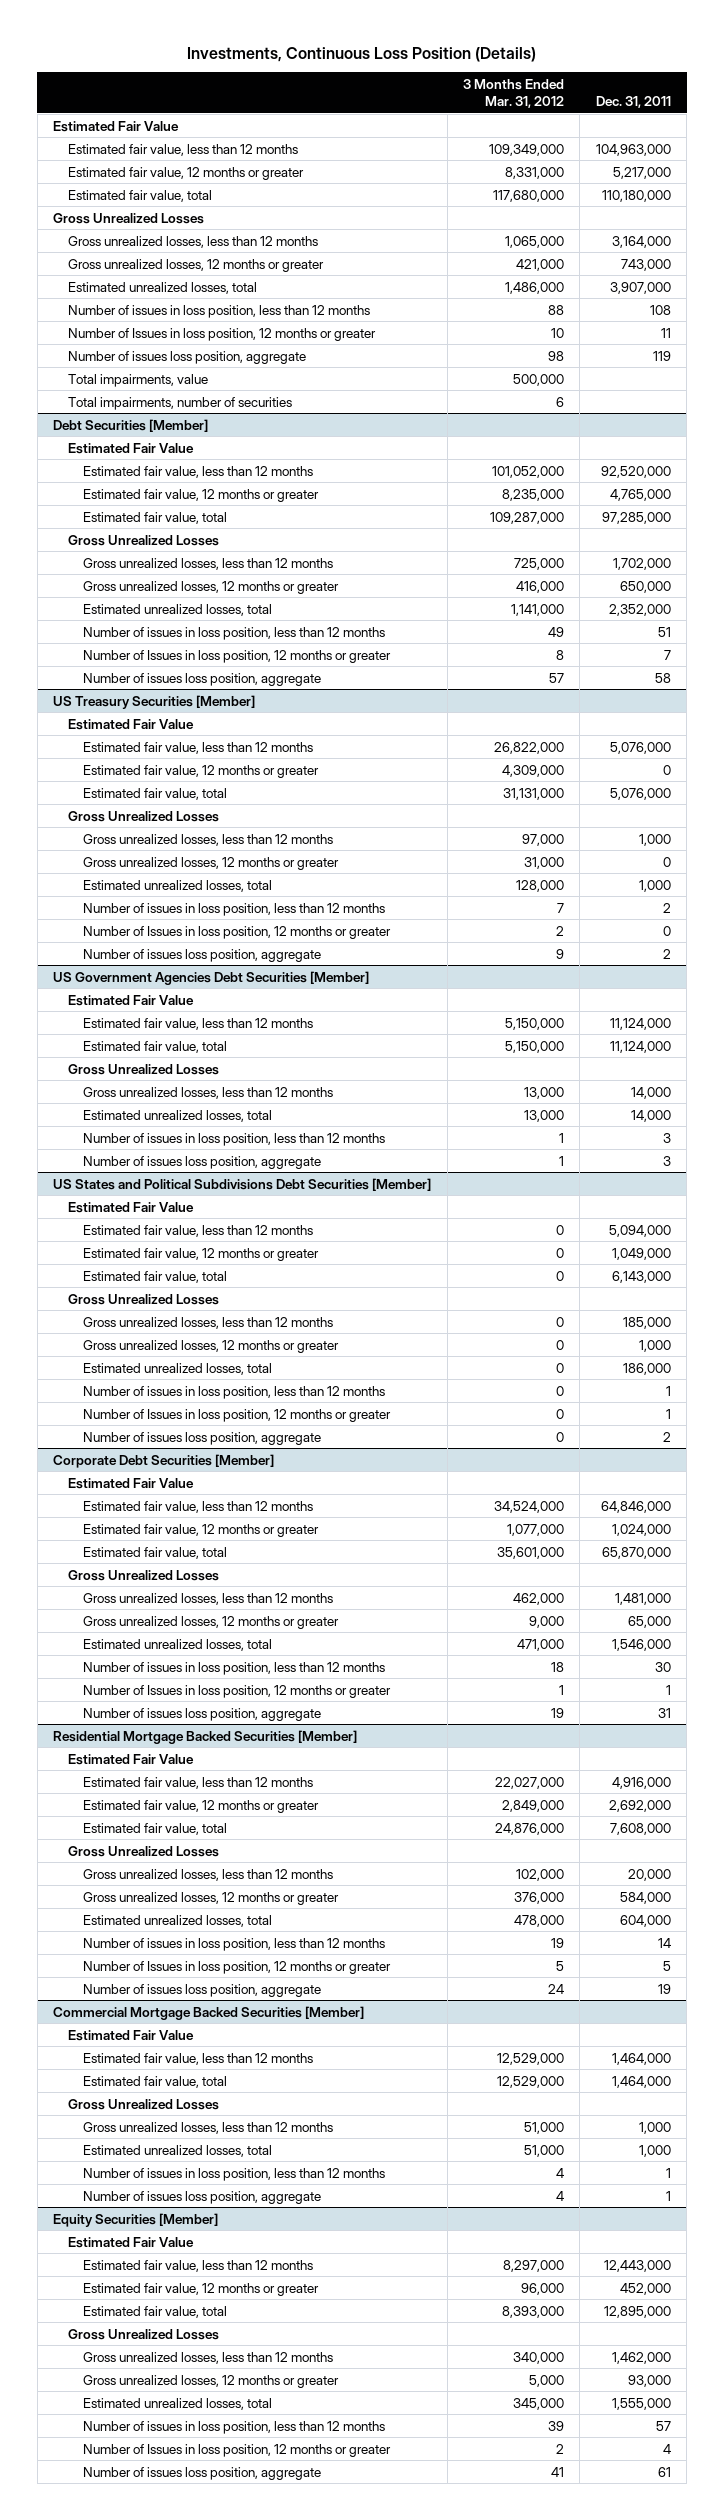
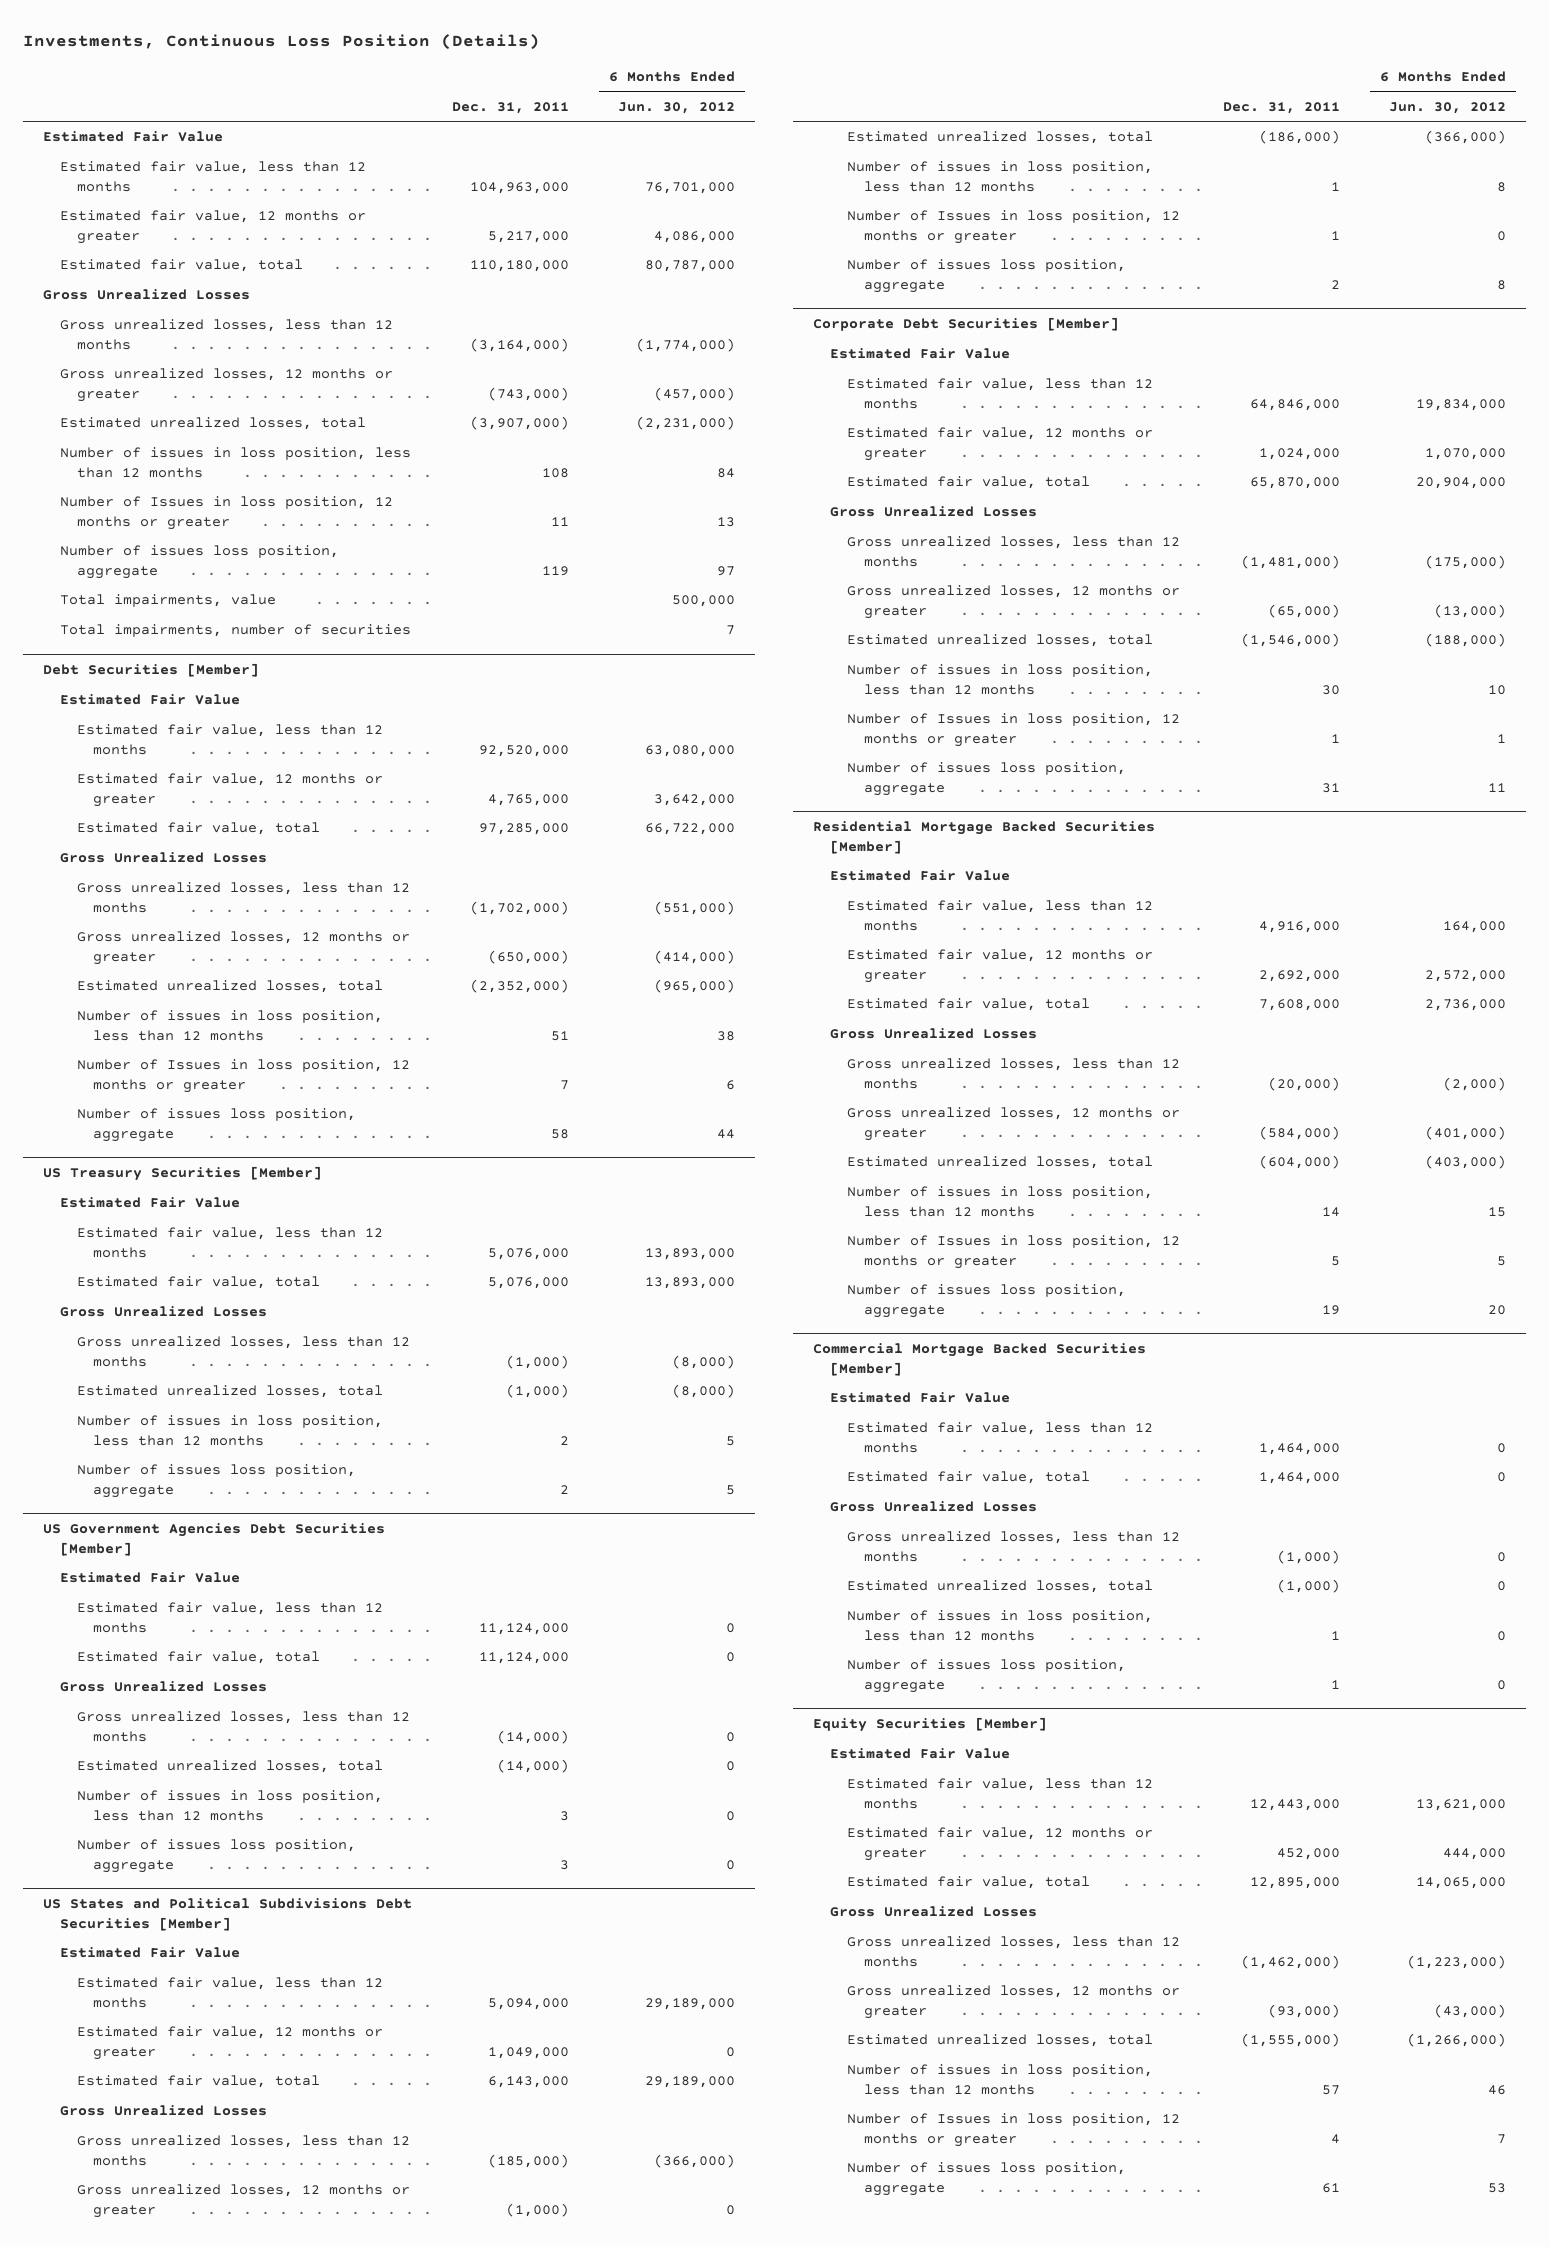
- | 3 Months Ended Mar. 31, 2012 | Dec. 31, 2011
+ | Dec. 31, 2011 | 6 Months Ended Jun. 30, 2012
- Gross unrealized losses, less than 12 months | 1,065,000 | 3,164,000
- Gross unrealized losses, 12 months or greater | 421,000 | 743,000
- Estimated unrealized losses, total | 1,486,000 | 3,907,000
+ Gross unrealized losses, less than 12 months | (3,164,000) | (1,774,000)
+ Gross unrealized losses, 12 months or greater | (743,000) | (457,000)
+ Estimated unrealized losses, total | (3,907,000) | (2,231,000)
@ Debt Securities [Member]
- Gross unrealized losses, less than 12 months | 725,000 | 1,702,000
- Gross unrealized losses, 12 months or greater | 416,000 | 650,000
- Estimated unrealized losses, total | 1,141,000 | 2,352,000
+ Gross unrealized losses, less than 12 months | (1,702,000) | (551,000)
+ Gross unrealized losses, 12 months or greater | (650,000) | (414,000)
+ Estimated unrealized losses, total | (2,352,000) | (965,000)
@ US Treasury Securities [Member]
- Estimated fair value, 12 months or greater | 4,309,000 | 0
- Gross unrealized losses, less than 12 months | 97,000 | 1,000
- Gross unrealized losses, 12 months or greater | 31,000 | 0
- Estimated unrealized losses, total | 128,000 | 1,000
+ Gross unrealized losses, less than 12 months | (1,000) | (8,000)
+ Estimated unrealized losses, total | (1,000) | (8,000)
- Number of Issues in loss position, 12 months or greater | 2 | 0
@ US Government Agencies Debt Securities [Member]
- Gross unrealized losses, less than 12 months | 13,000 | 14,000
- Estimated unrealized losses, total | 13,000 | 14,000
+ Gross unrealized losses, less than 12 months | (14,000) | 0
+ Estimated unrealized losses, total | (14,000) | 0
@ US States and Political Subdivisions Debt Securities [Member]
- Gross unrealized losses, less than 12 months | 0 | 185,000
- Gross unrealized losses, 12 months or greater | 0 | 1,000
- Estimated unrealized losses, total | 0 | 186,000
+ Gross unrealized losses, less than 12 months | (185,000) | (366,000)
+ Gross unrealized losses, 12 months or greater | (1,000) | 0
+ Estimated unrealized losses, total | (186,000) | (366,000)
@ Corporate Debt Securities [Member]
- Gross unrealized losses, less than 12 months | 462,000 | 1,481,000
- Gross unrealized losses, 12 months or greater | 9,000 | 65,000
- Estimated unrealized losses, total | 471,000 | 1,546,000
+ Gross unrealized losses, less than 12 months | (1,481,000) | (175,000)
+ Gross unrealized losses, 12 months or greater | (65,000) | (13,000)
+ Estimated unrealized losses, total | (1,546,000) | (188,000)
@ Residential Mortgage Backed Securities [Member]
- Gross unrealized losses, less than 12 months | 102,000 | 20,000
- Gross unrealized losses, 12 months or greater | 376,000 | 584,000
- Estimated unrealized losses, total | 478,000 | 604,000
+ Gross unrealized losses, less than 12 months | (20,000) | (2,000)
+ Gross unrealized losses, 12 months or greater | (584,000) | (401,000)
+ Estimated unrealized losses, total | (604,000) | (403,000)
@ Commercial Mortgage Backed Securities [Member]
- Gross unrealized losses, less than 12 months | 51,000 | 1,000
- Estimated unrealized losses, total | 51,000 | 1,000
+ Gross unrealized losses, less than 12 months | (1,000) | 0
+ Estimated unrealized losses, total | (1,000) | 0
@ Equity Securities [Member]
- Gross unrealized losses, less than 12 months | 340,000 | 1,462,000
- Gross unrealized losses, 12 months or greater | 5,000 | 93,000
- Estimated unrealized losses, total | 345,000 | 1,555,000
+ Gross unrealized losses, less than 12 months | (1,462,000) | (1,223,000)
+ Gross unrealized losses, 12 months or greater | (93,000) | (43,000)
+ Estimated unrealized losses, total | (1,555,000) | (1,266,000)

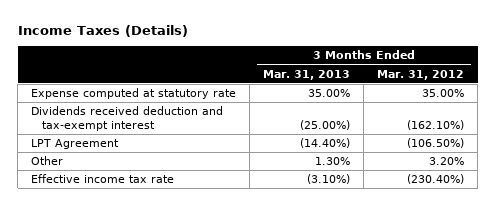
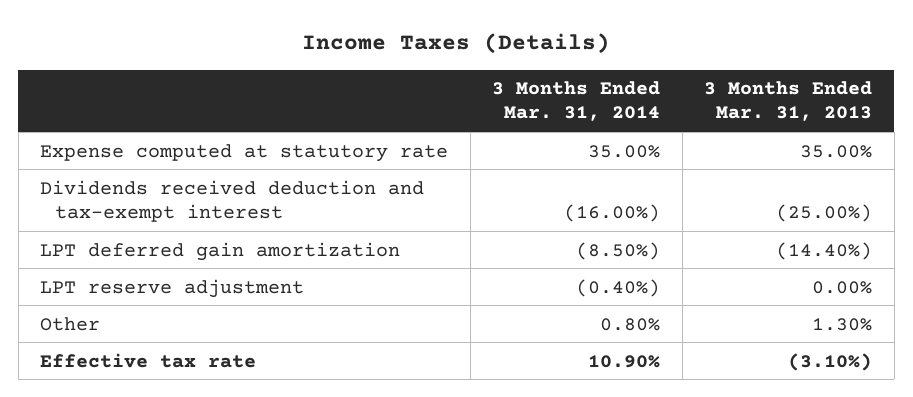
- | 3 Months Ended Mar. 31, 2013 | 3 Months Ended Mar. 31, 2012
+ | 3 Months Ended Mar. 31, 2014 | 3 Months Ended Mar. 31, 2013
- LPT Agreement | (14.40%) | (106.50%)
+ LPT deferred gain amortization | (8.50%) | (14.40%)
+ LPT reserve adjustment | (0.40%) | 0.00%
- Effective income tax rate | (3.10%) | (230.40%)
+ Effective tax rate | 10.90% | (3.10%)

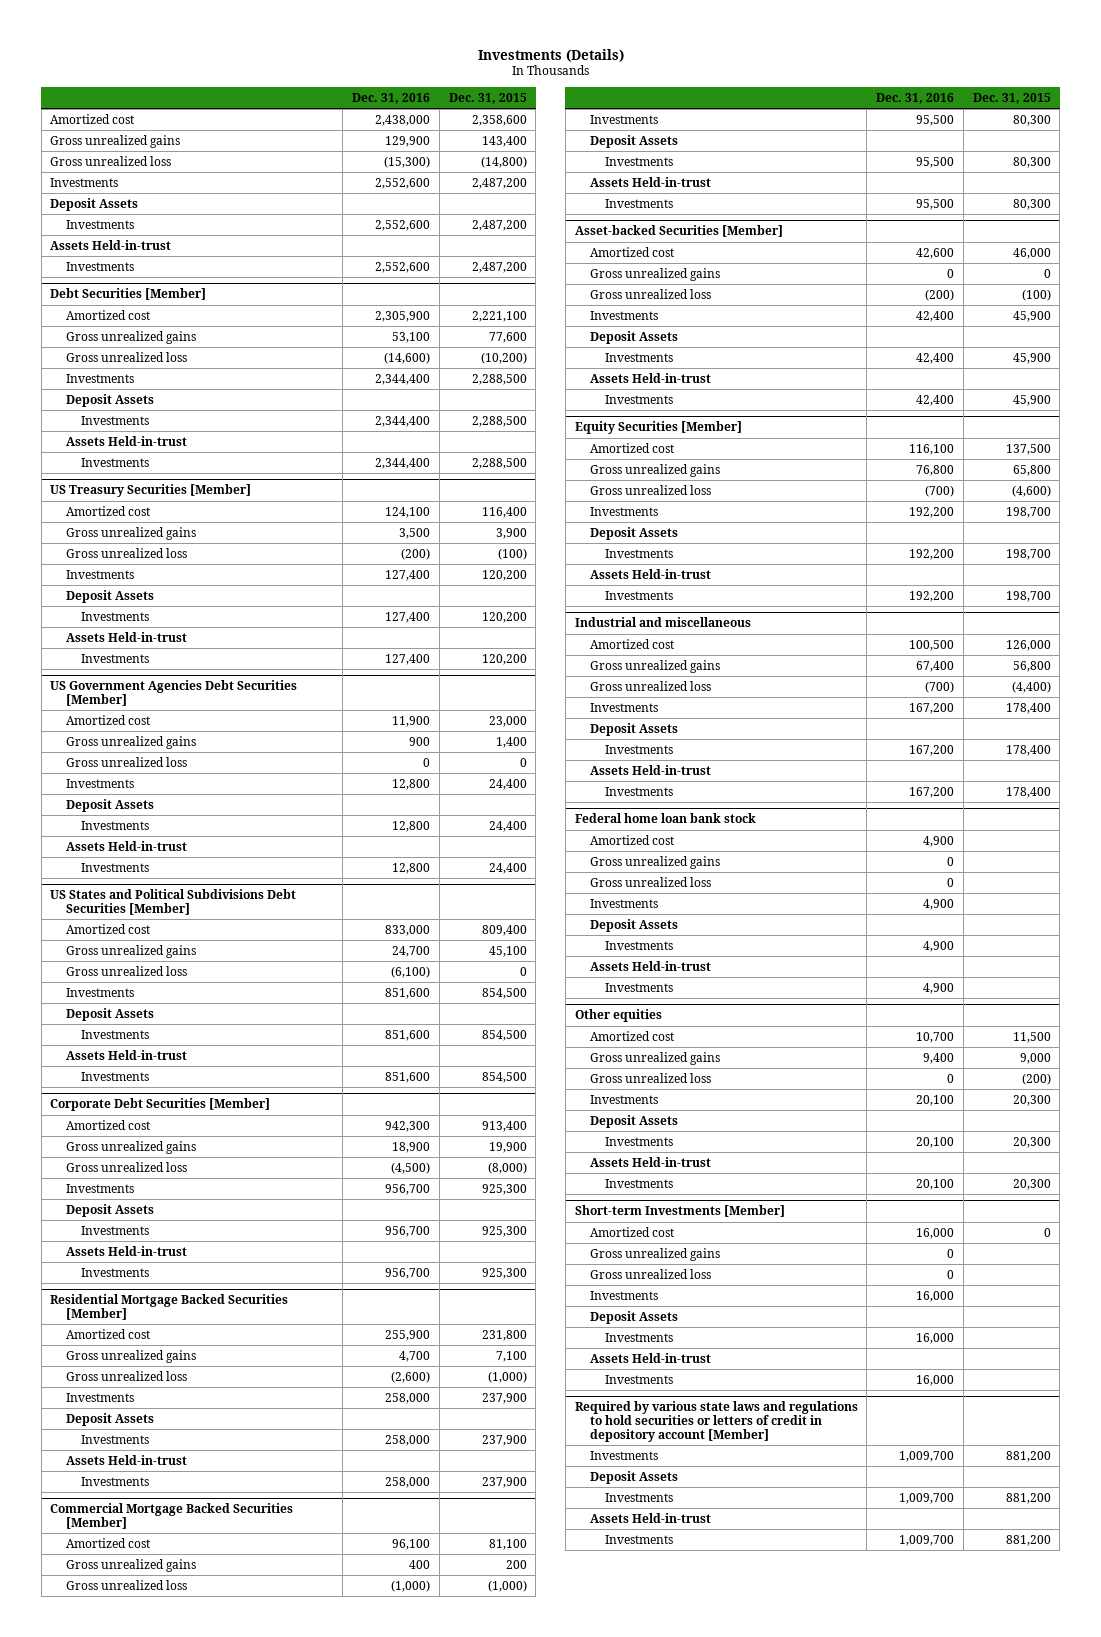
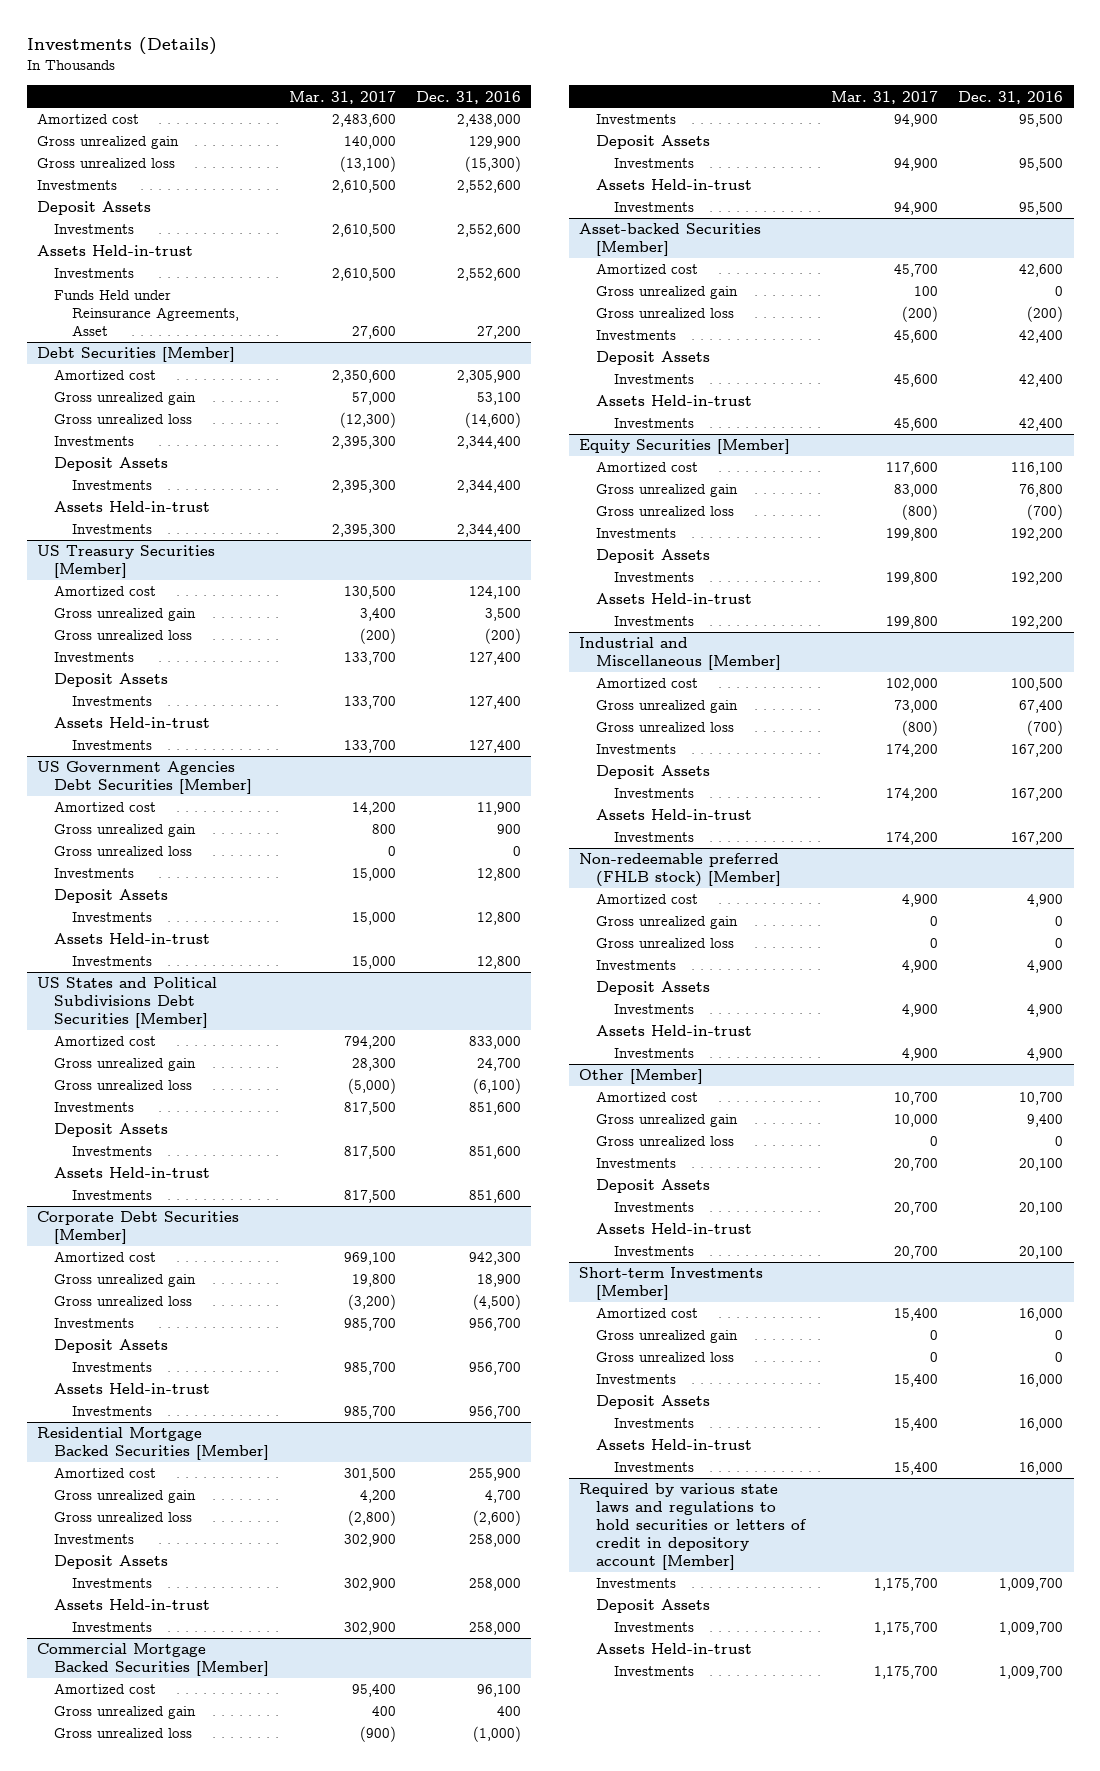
- | Dec. 31, 2016 | Dec. 31, 2015
+ | Mar. 31, 2017 | Dec. 31, 2016
- Gross unrealized gains | 129,900 | 143,400
+ Gross unrealized gain | 140,000 | 129,900
+ Funds Held under Reinsurance Agreements, Asset | 27,600 | 27,200
@ Debt Securities [Member]
- Gross unrealized gains | 53,100 | 77,600
+ Gross unrealized gain | 57,000 | 53,100
@ US Treasury Securities [Member]
- Gross unrealized gains | 3,500 | 3,900
+ Gross unrealized gain | 3,400 | 3,500
@ US Government Agencies Debt Securities [Member]
- Gross unrealized gains | 900 | 1,400
+ Gross unrealized gain | 800 | 900
@ US States and Political Subdivisions Debt Securities [Member]
- Gross unrealized gains | 24,700 | 45,100
+ Gross unrealized gain | 28,300 | 24,700
@ Corporate Debt Securities [Member]
- Gross unrealized gains | 18,900 | 19,900
+ Gross unrealized gain | 19,800 | 18,900
@ Residential Mortgage Backed Securities [Member]
- Gross unrealized gains | 4,700 | 7,100
+ Gross unrealized gain | 4,200 | 4,700
@ Commercial Mortgage Backed Securities [Member]
- Gross unrealized gains | 400 | 200
+ Gross unrealized gain | 400 | 400
@ Asset-backed Securities [Member]
- Gross unrealized gains | 0 | 0
+ Gross unrealized gain | 100 | 0
@ Equity Securities [Member]
- Gross unrealized gains | 76,800 | 65,800
+ Gross unrealized gain | 83,000 | 76,800
- Industrial and miscellaneous
+ Industrial and Miscellaneous [Member]
- Gross unrealized gains | 67,400 | 56,800
+ Gross unrealized gain | 73,000 | 67,400
- Federal home loan bank stock
+ Non-redeemable preferred (FHLB stock) [Member]
- Gross unrealized gains | 0 |
+ Gross unrealized gain | 0 | 0
- Other equities
+ Other [Member]
- Gross unrealized gains | 9,400 | 9,000
+ Gross unrealized gain | 10,000 | 9,400
@ Short-term Investments [Member]
- Gross unrealized gains | 0 |
+ Gross unrealized gain | 0 | 0

